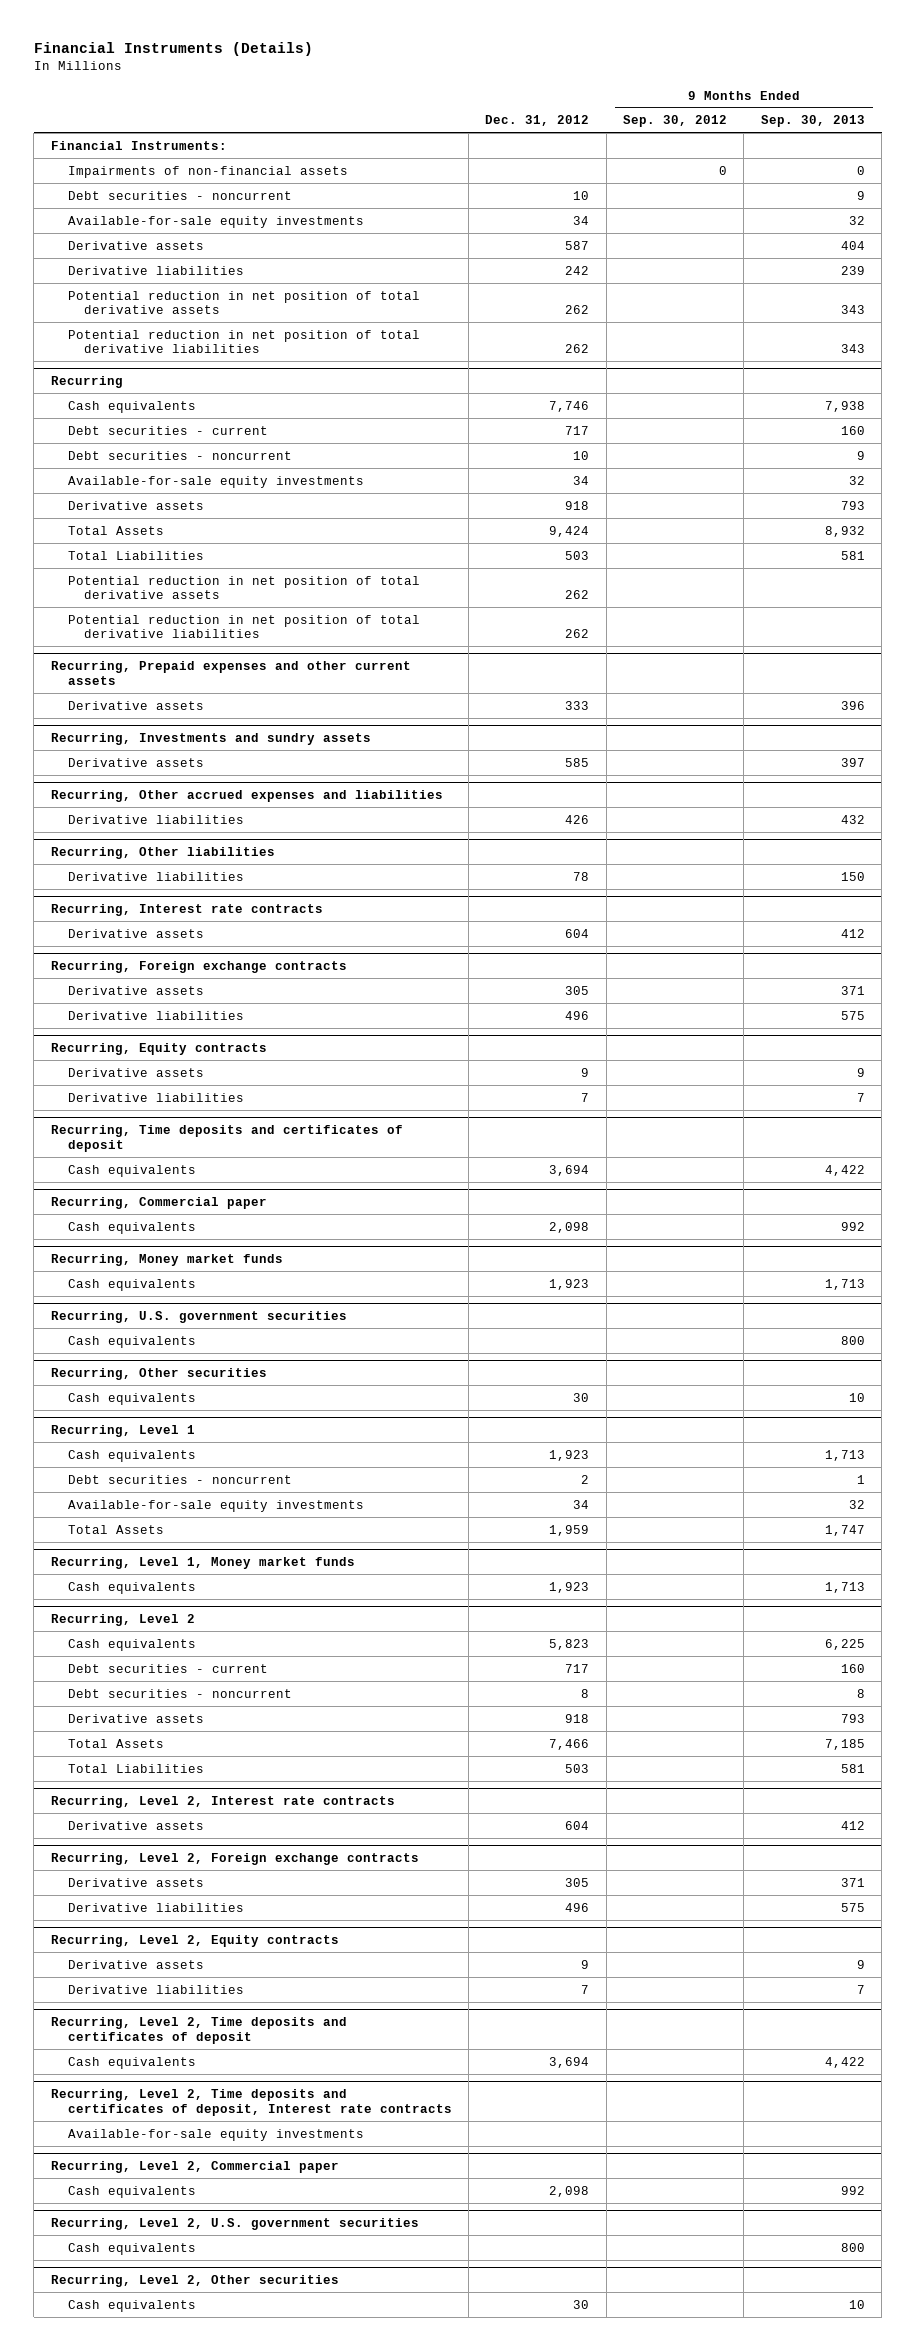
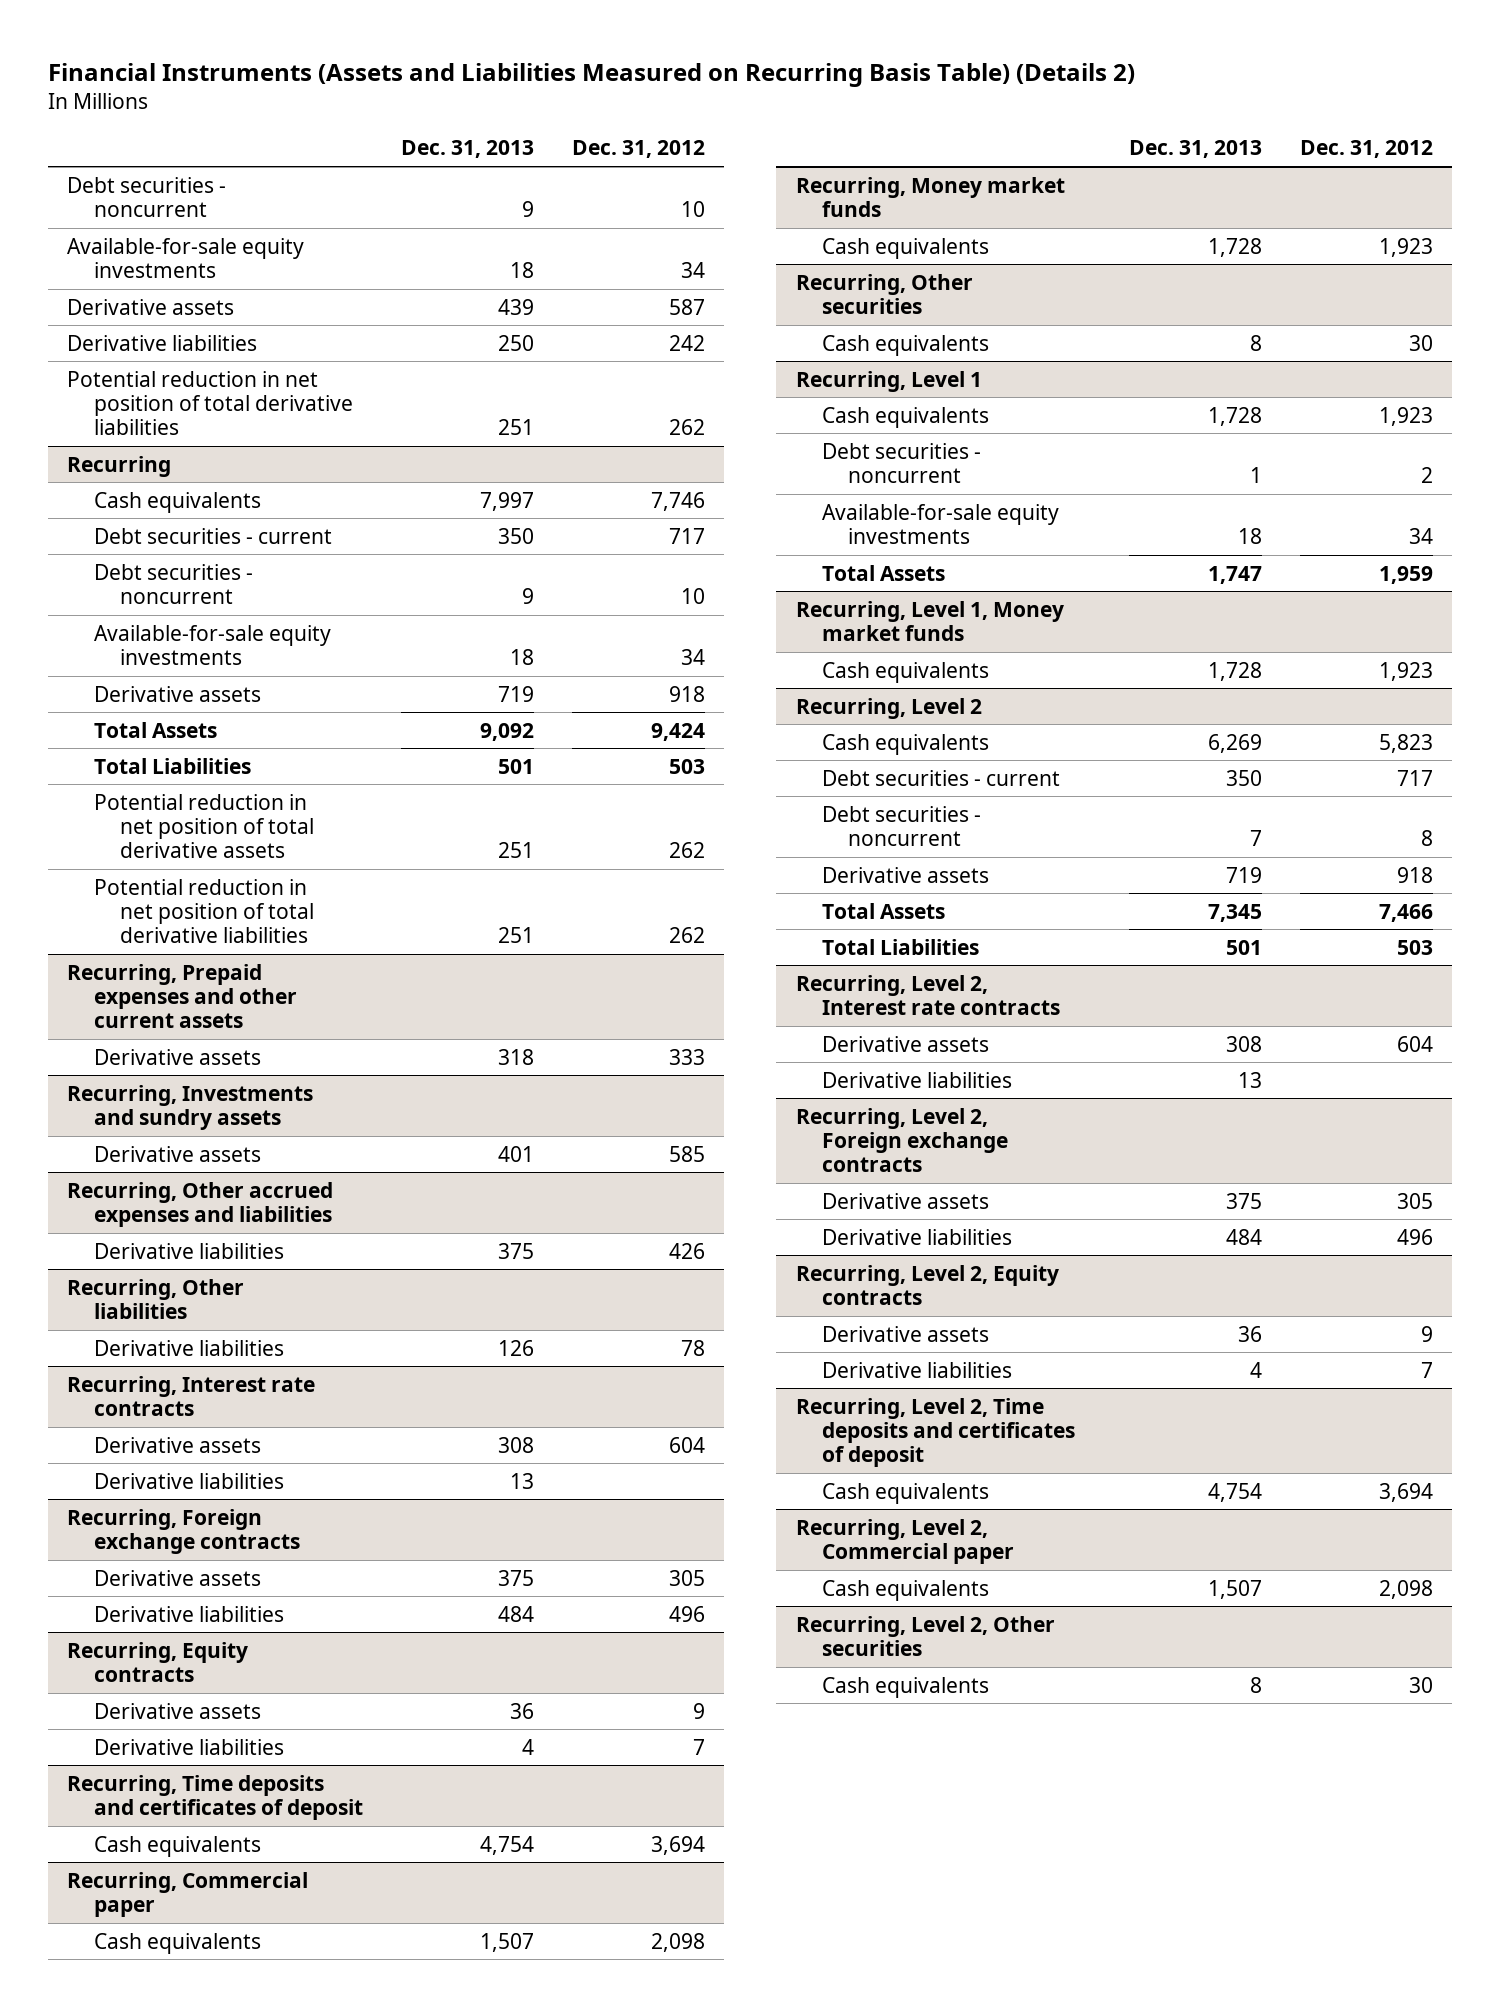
- Financial Instruments (Details)
+ Financial Instruments (Assets and Liabilities Measured on Recurring Basis Table) (Details 2)
- | Dec. 31, 2012 | 9 Months Ended Sep. 30, 2012 | 9 Months Ended Sep. 30, 2013
+ | Dec. 31, 2013 | Dec. 31, 2012
- Financial Instruments:
- Impairments of non-financial assets | | 0 | 0
- Potential reduction in net position of total derivative assets | 262 | | 343
@ Recurring, Interest rate contracts
+ Derivative liabilities | 13 |
- Recurring, U.S. government securities
- Cash equivalents | | | 800
@ Recurring, Level 2, Interest rate contracts
+ Derivative liabilities | 13 |
- Recurring, Level 2, Time deposits and certificates of deposit, Interest rate contracts
- Available-for-sale equity investments
- Recurring, Level 2, U.S. government securities
- Cash equivalents | | | 800

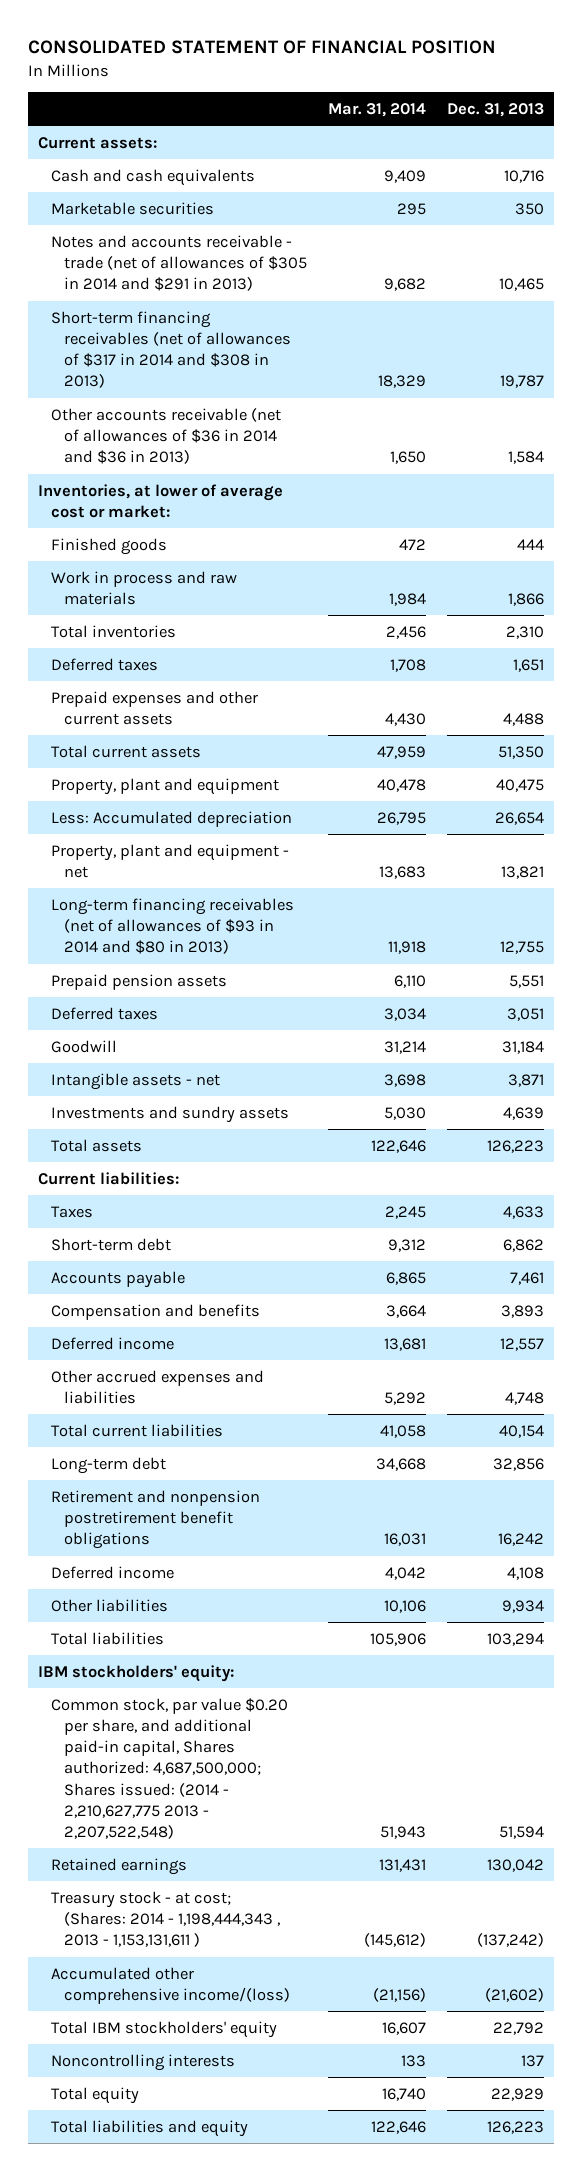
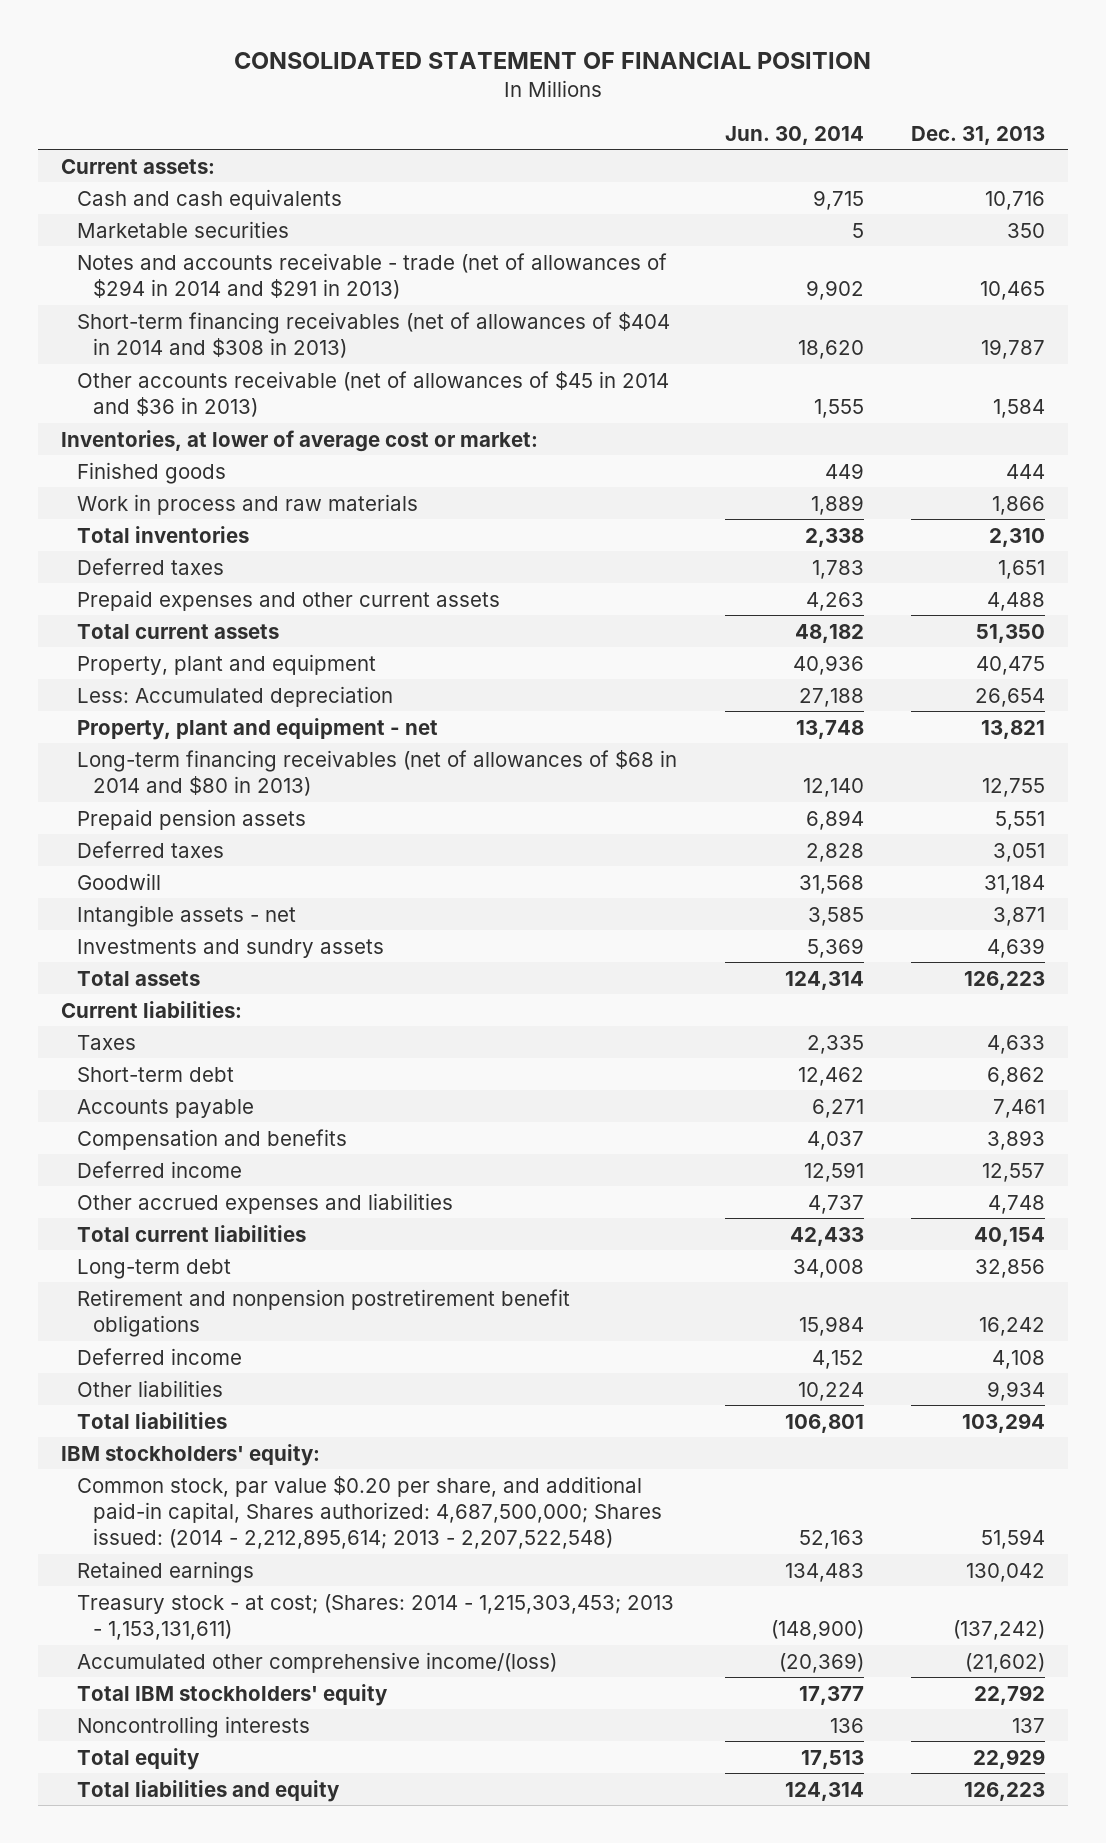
- | Mar. 31, 2014 | Dec. 31, 2013
+ | Jun. 30, 2014 | Dec. 31, 2013
- Notes and accounts receivable - trade (net of allowances of $305 in 2014 and $291 in 2013) | 9,682 | 10,465
- Short-term financing receivables (net of allowances of $317 in 2014 and $308 in 2013) | 18,329 | 19,787
- Other accounts receivable (net of allowances of $36 in 2014 and $36 in 2013) | 1,650 | 1,584
+ Notes and accounts receivable - trade (net of allowances of $294 in 2014 and $291 in 2013) | 9,902 | 10,465
+ Short-term financing receivables (net of allowances of $404 in 2014 and $308 in 2013) | 18,620 | 19,787
+ Other accounts receivable (net of allowances of $45 in 2014 and $36 in 2013) | 1,555 | 1,584
- Long-term financing receivables (net of allowances of $93 in 2014 and $80 in 2013) | 11,918 | 12,755
+ Long-term financing receivables (net of allowances of $68 in 2014 and $80 in 2013) | 12,140 | 12,755
- Common stock, par value $0.20 per share, and additional paid-in capital, Shares authorized: 4,687,500,000; Shares issued: (2014 - 2,210,627,775 2013 - 2,207,522,548) | 51,943 | 51,594
+ Common stock, par value $0.20 per share, and additional paid-in capital, Shares authorized: 4,687,500,000; Shares issued: (2014 - 2,212,895,614; 2013 - 2,207,522,548) | 52,163 | 51,594
- Treasury stock - at cost; (Shares: 2014 - 1,198,444,343 , 2013 - 1,153,131,611 ) | (145,612) | (137,242)
+ Treasury stock - at cost; (Shares: 2014 - 1,215,303,453; 2013 - 1,153,131,611) | (148,900) | (137,242)

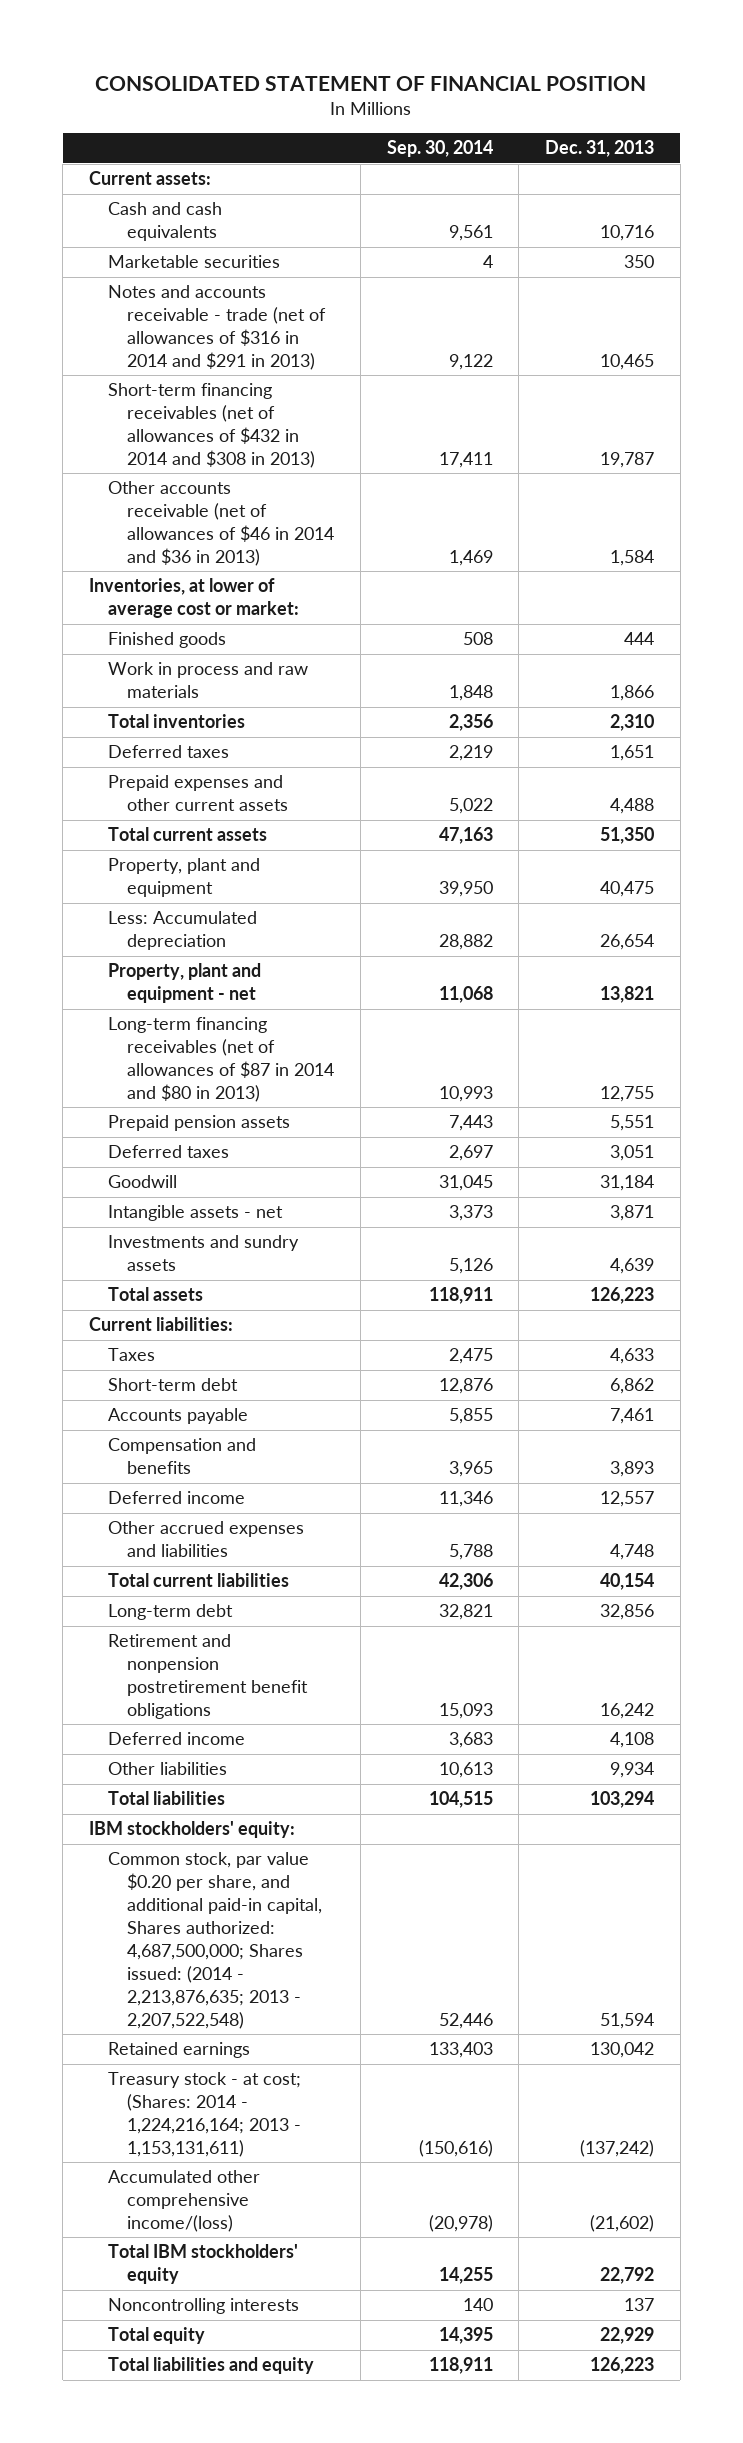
- | Jun. 30, 2014 | Dec. 31, 2013
+ | Sep. 30, 2014 | Dec. 31, 2013
- Notes and accounts receivable - trade (net of allowances of $294 in 2014 and $291 in 2013) | 9,902 | 10,465
- Short-term financing receivables (net of allowances of $404 in 2014 and $308 in 2013) | 18,620 | 19,787
- Other accounts receivable (net of allowances of $45 in 2014 and $36 in 2013) | 1,555 | 1,584
+ Notes and accounts receivable - trade (net of allowances of $316 in 2014 and $291 in 2013) | 9,122 | 10,465
+ Short-term financing receivables (net of allowances of $432 in 2014 and $308 in 2013) | 17,411 | 19,787
+ Other accounts receivable (net of allowances of $46 in 2014 and $36 in 2013) | 1,469 | 1,584
- Long-term financing receivables (net of allowances of $68 in 2014 and $80 in 2013) | 12,140 | 12,755
+ Long-term financing receivables (net of allowances of $87 in 2014 and $80 in 2013) | 10,993 | 12,755
- Common stock, par value $0.20 per share, and additional paid-in capital, Shares authorized: 4,687,500,000; Shares issued: (2014 - 2,212,895,614; 2013 - 2,207,522,548) | 52,163 | 51,594
+ Common stock, par value $0.20 per share, and additional paid-in capital, Shares authorized: 4,687,500,000; Shares issued: (2014 - 2,213,876,635; 2013 - 2,207,522,548) | 52,446 | 51,594
- Treasury stock - at cost; (Shares: 2014 - 1,215,303,453; 2013 - 1,153,131,611) | (148,900) | (137,242)
+ Treasury stock - at cost; (Shares: 2014 - 1,224,216,164; 2013 - 1,153,131,611) | (150,616) | (137,242)

